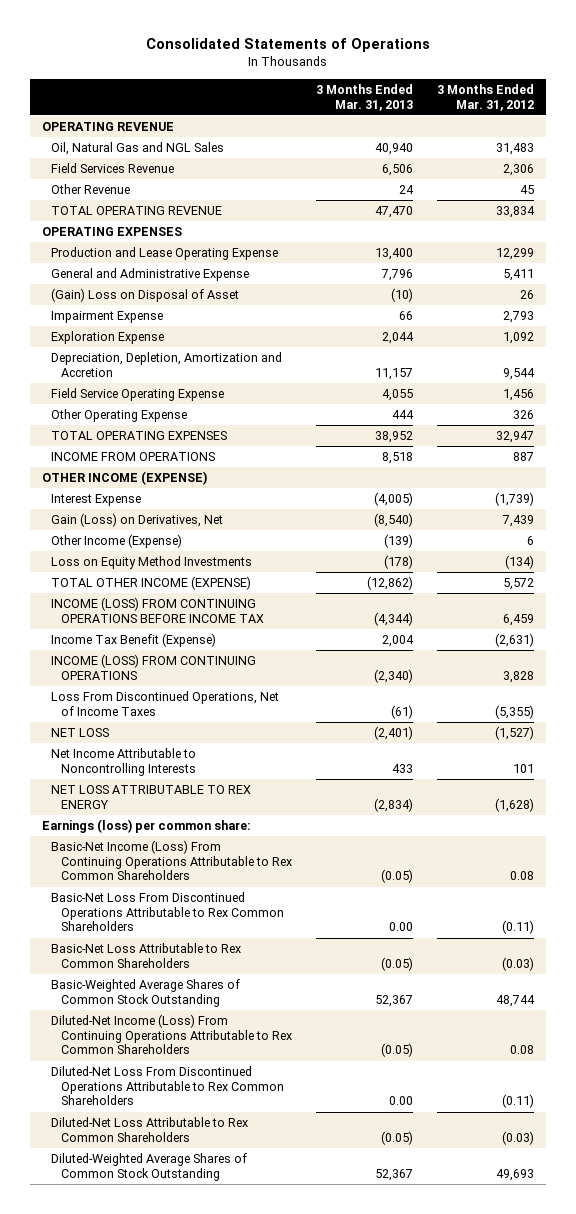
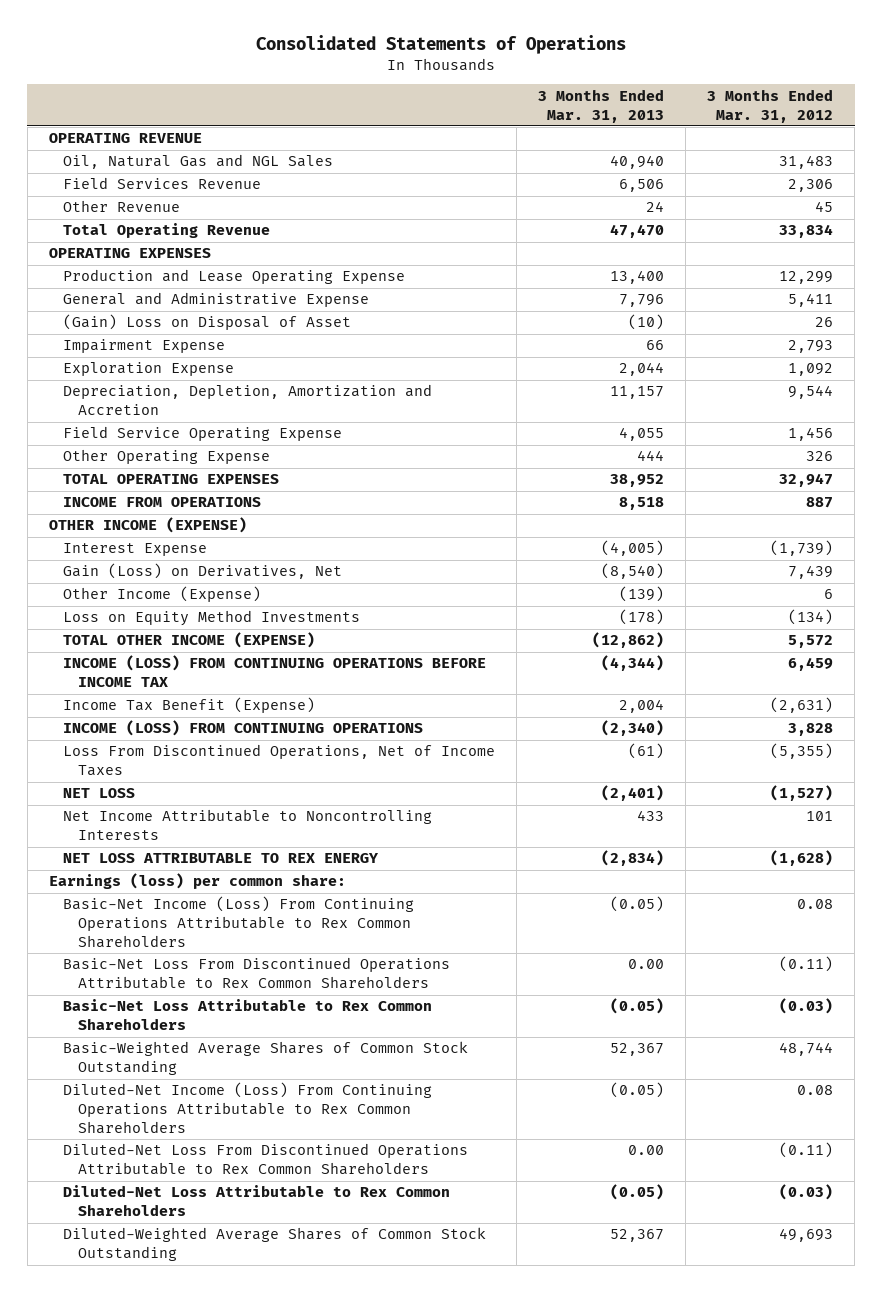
- TOTAL OPERATING REVENUE | 47,470 | 33,834
+ Total Operating Revenue | 47,470 | 33,834

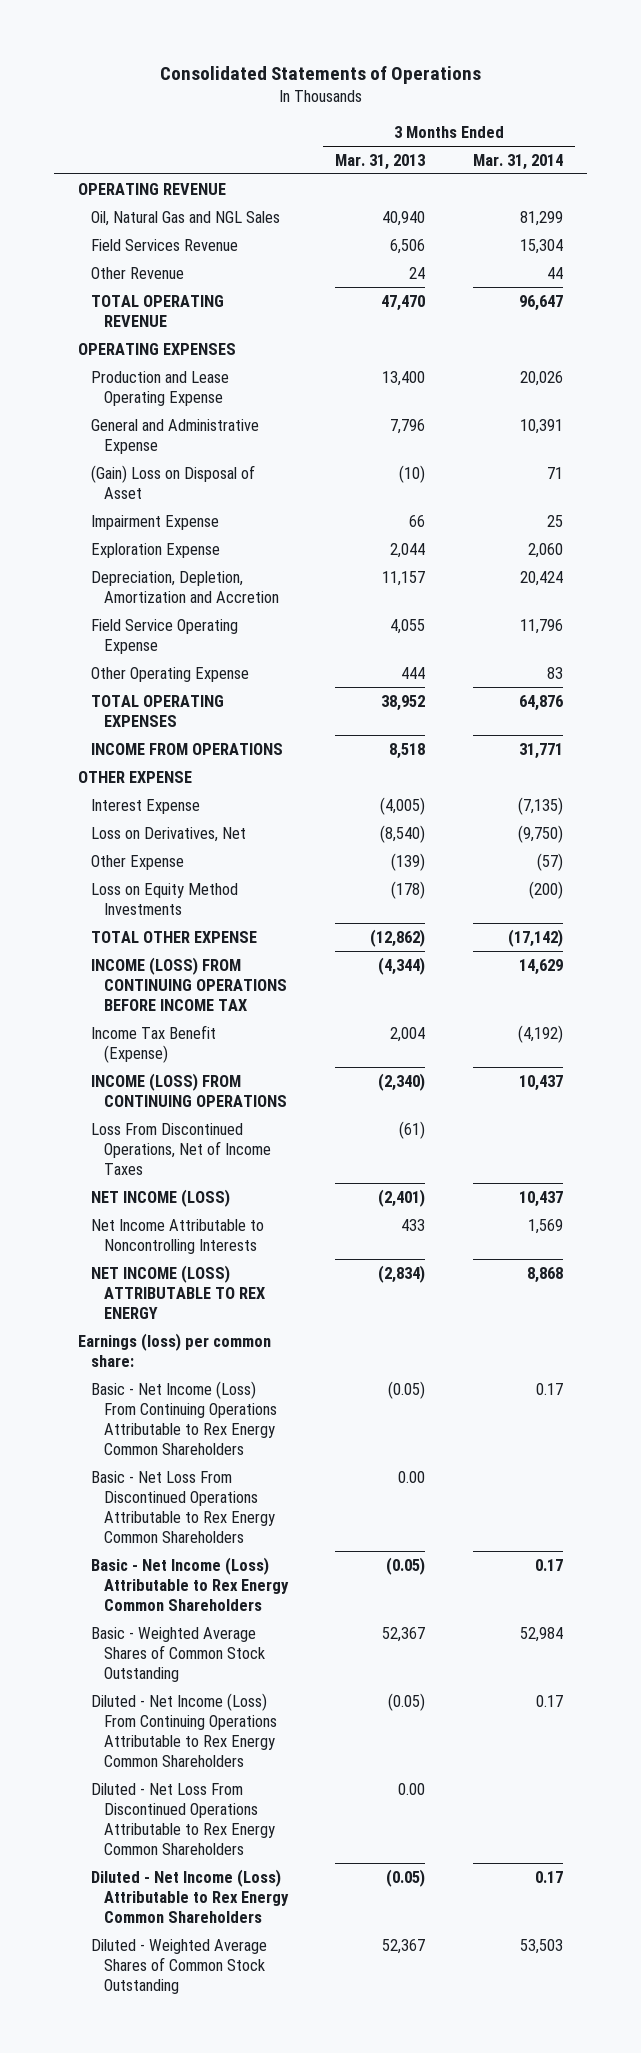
- | 3 Months Ended Mar. 31, 2013 | 3 Months Ended Mar. 31, 2012
+ | 3 Months Ended Mar. 31, 2013 | 3 Months Ended Mar. 31, 2014
- Total Operating Revenue | 47,470 | 33,834
+ TOTAL OPERATING REVENUE | 47,470 | 96,647
- OTHER INCOME (EXPENSE)
+ OTHER EXPENSE
- Gain (Loss) on Derivatives, Net | (8,540) | 7,439
- Other Income (Expense) | (139) | 6
+ Loss on Derivatives, Net | (8,540) | (9,750)
+ Other Expense | (139) | (57)
- TOTAL OTHER INCOME (EXPENSE) | (12,862) | 5,572
+ TOTAL OTHER EXPENSE | (12,862) | (17,142)
- NET LOSS | (2,401) | (1,527)
+ NET INCOME (LOSS) | (2,401) | 10,437
- NET LOSS ATTRIBUTABLE TO REX ENERGY | (2,834) | (1,628)
+ NET INCOME (LOSS) ATTRIBUTABLE TO REX ENERGY | (2,834) | 8,868
- Basic-Net Income (Loss) From Continuing Operations Attributable to Rex Common Shareholders | (0.05) | 0.08
- Basic-Net Loss From Discontinued Operations Attributable to Rex Common Shareholders | 0.00 | (0.11)
- Basic-Net Loss Attributable to Rex Common Shareholders | (0.05) | (0.03)
- Basic-Weighted Average Shares of Common Stock Outstanding | 52,367 | 48,744
- Diluted-Net Income (Loss) From Continuing Operations Attributable to Rex Common Shareholders | (0.05) | 0.08
- Diluted-Net Loss From Discontinued Operations Attributable to Rex Common Shareholders | 0.00 | (0.11)
- Diluted-Net Loss Attributable to Rex Common Shareholders | (0.05) | (0.03)
- Diluted-Weighted Average Shares of Common Stock Outstanding | 52,367 | 49,693
+ Basic - Net Income (Loss) From Continuing Operations Attributable to Rex Energy Common Shareholders | (0.05) | 0.17
+ Basic - Net Loss From Discontinued Operations Attributable to Rex Energy Common Shareholders | 0.00 |
+ Basic - Net Income (Loss) Attributable to Rex Energy Common Shareholders | (0.05) | 0.17
+ Basic - Weighted Average Shares of Common Stock Outstanding | 52,367 | 52,984
+ Diluted - Net Income (Loss) From Continuing Operations Attributable to Rex Energy Common Shareholders | (0.05) | 0.17
+ Diluted - Net Loss From Discontinued Operations Attributable to Rex Energy Common Shareholders | 0.00 |
+ Diluted - Net Income (Loss) Attributable to Rex Energy Common Shareholders | (0.05) | 0.17
+ Diluted - Weighted Average Shares of Common Stock Outstanding | 52,367 | 53,503

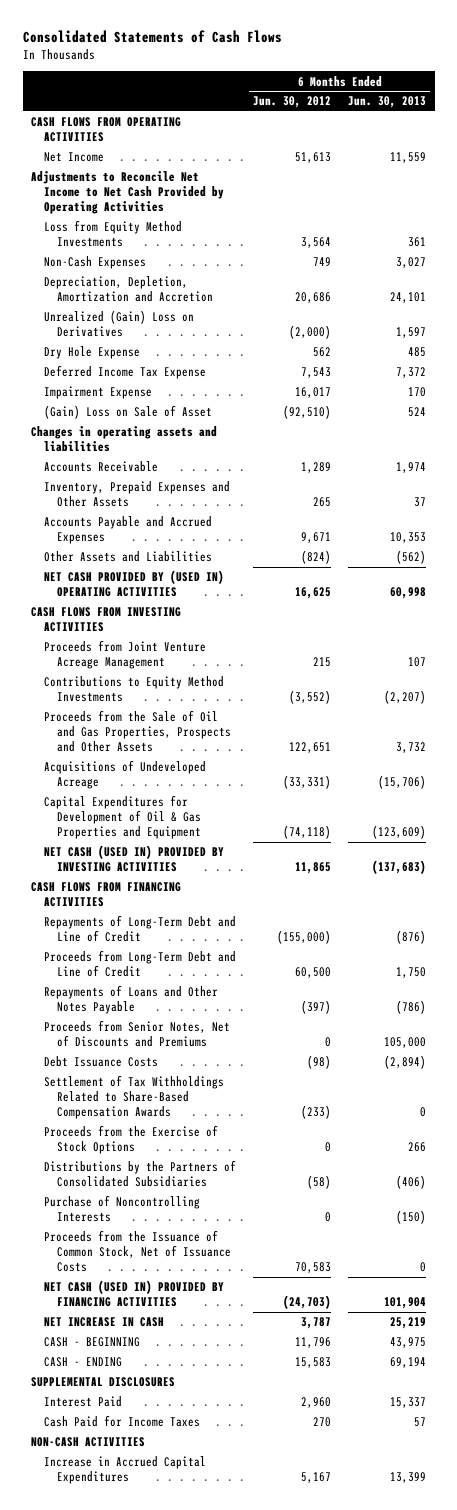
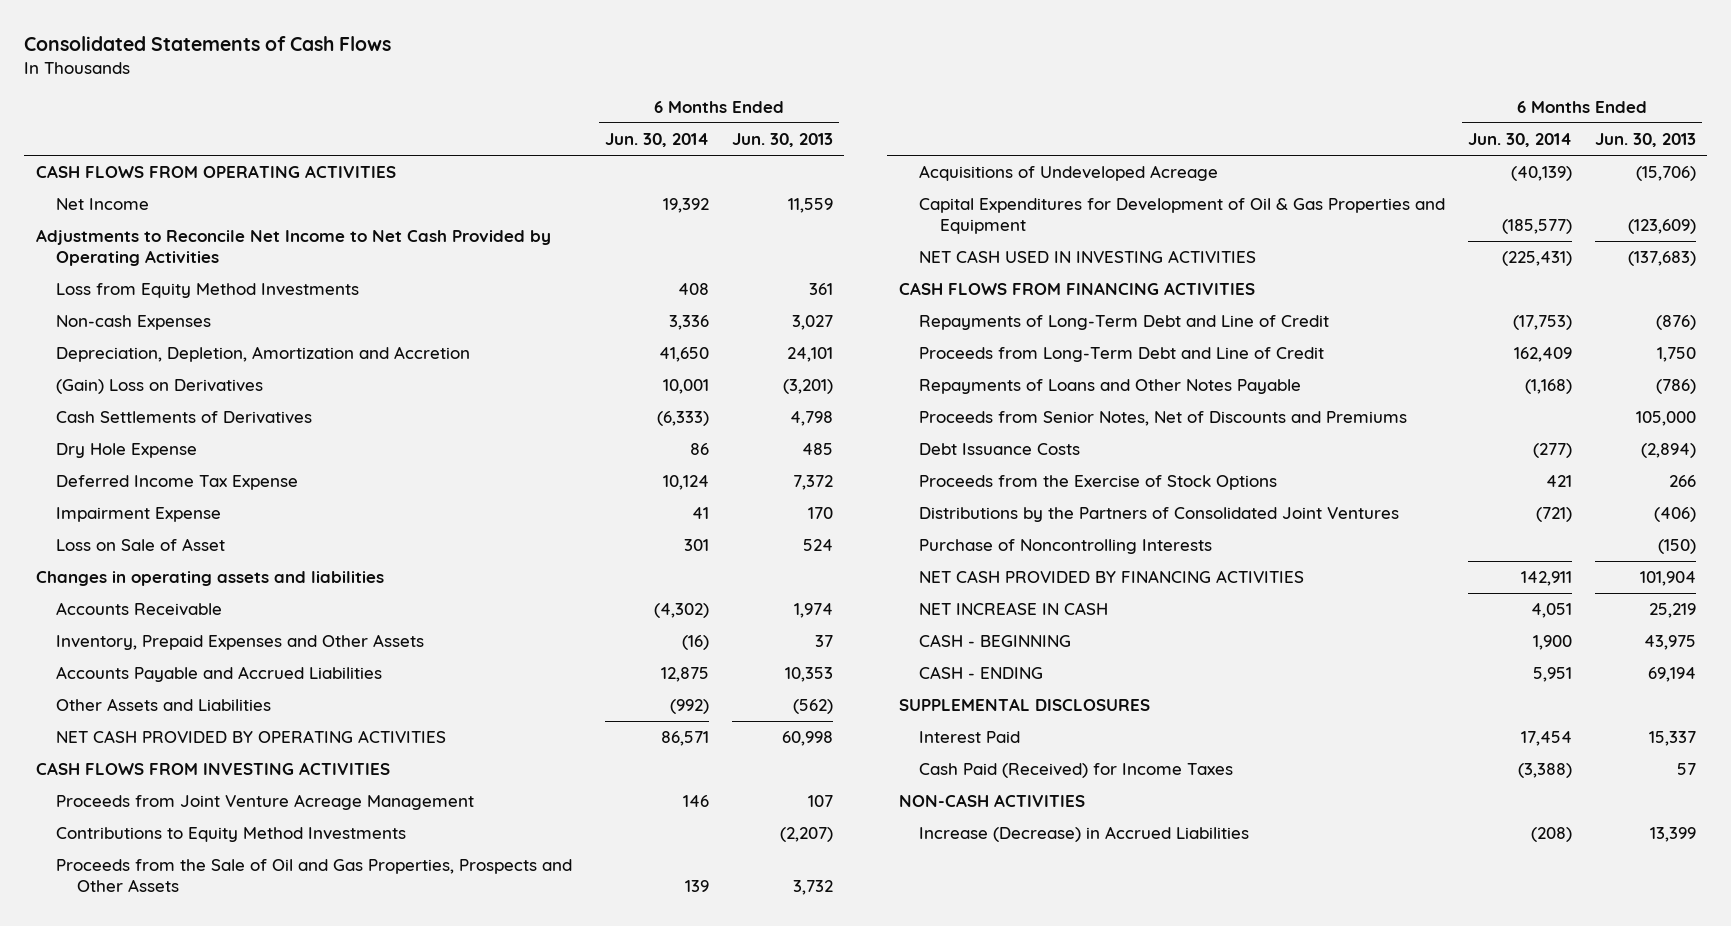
- | 6 Months Ended Jun. 30, 2012 | 6 Months Ended Jun. 30, 2013
+ | 6 Months Ended Jun. 30, 2014 | 6 Months Ended Jun. 30, 2013
- Non-Cash Expenses | 749 | 3,027
+ Non-cash Expenses | 3,336 | 3,027
- Unrealized (Gain) Loss on Derivatives | (2,000) | 1,597
+ (Gain) Loss on Derivatives | 10,001 | (3,201)
+ Cash Settlements of Derivatives | (6,333) | 4,798
- (Gain) Loss on Sale of Asset | (92,510) | 524
+ Loss on Sale of Asset | 301 | 524
- Accounts Payable and Accrued Expenses | 9,671 | 10,353
+ Accounts Payable and Accrued Liabilities | 12,875 | 10,353
- NET CASH PROVIDED BY (USED IN) OPERATING ACTIVITIES | 16,625 | 60,998
+ NET CASH PROVIDED BY OPERATING ACTIVITIES | 86,571 | 60,998
- NET CASH (USED IN) PROVIDED BY INVESTING ACTIVITIES | 11,865 | (137,683)
+ NET CASH USED IN INVESTING ACTIVITIES | (225,431) | (137,683)
- Settlement of Tax Withholdings Related to Share-Based Compensation Awards | (233) | 0
- Distributions by the Partners of Consolidated Subsidiaries | (58) | (406)
+ Distributions by the Partners of Consolidated Joint Ventures | (721) | (406)
- Proceeds from the Issuance of Common Stock, Net of Issuance Costs | 70,583 | 0
- NET CASH (USED IN) PROVIDED BY FINANCING ACTIVITIES | (24,703) | 101,904
+ NET CASH PROVIDED BY FINANCING ACTIVITIES | 142,911 | 101,904
- Cash Paid for Income Taxes | 270 | 57
+ Cash Paid (Received) for Income Taxes | (3,388) | 57
- Increase in Accrued Capital Expenditures | 5,167 | 13,399
+ Increase (Decrease) in Accrued Liabilities | (208) | 13,399

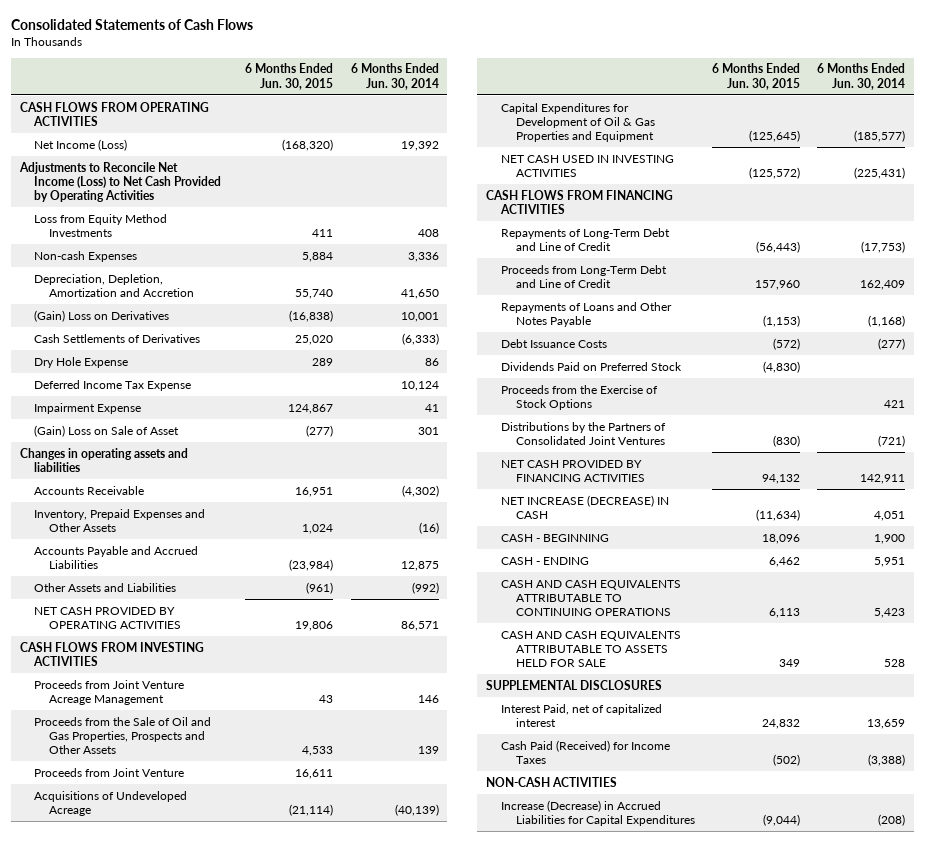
- | 6 Months Ended Jun. 30, 2014 | 6 Months Ended Jun. 30, 2013
+ | 6 Months Ended Jun. 30, 2015 | 6 Months Ended Jun. 30, 2014
- Net Income | 19,392 | 11,559
- Adjustments to Reconcile Net Income to Net Cash Provided by Operating Activities
+ Net Income (Loss) | (168,320) | 19,392
+ Adjustments to Reconcile Net Income (Loss) to Net Cash Provided by Operating Activities
- Loss on Sale of Asset | 301 | 524
+ (Gain) Loss on Sale of Asset | (277) | 301
- Contributions to Equity Method Investments | | (2,207)
+ Proceeds from Joint Venture | 16,611 |
- Proceeds from Senior Notes, Net of Discounts and Premiums | | 105,000
+ Dividends Paid on Preferred Stock | (4,830) |
- Purchase of Noncontrolling Interests | | (150)
- NET INCREASE IN CASH | 4,051 | 25,219
+ NET INCREASE (DECREASE) IN CASH | (11,634) | 4,051
+ CASH AND CASH EQUIVALENTS ATTRIBUTABLE TO CONTINUING OPERATIONS | 6,113 | 5,423
+ CASH AND CASH EQUIVALENTS ATTRIBUTABLE TO ASSETS HELD FOR SALE | 349 | 528
- Interest Paid | 17,454 | 15,337
+ Interest Paid, net of capitalized interest | 24,832 | 13,659
- Increase (Decrease) in Accrued Liabilities | (208) | 13,399
+ Increase (Decrease) in Accrued Liabilities for Capital Expenditures | (9,044) | (208)

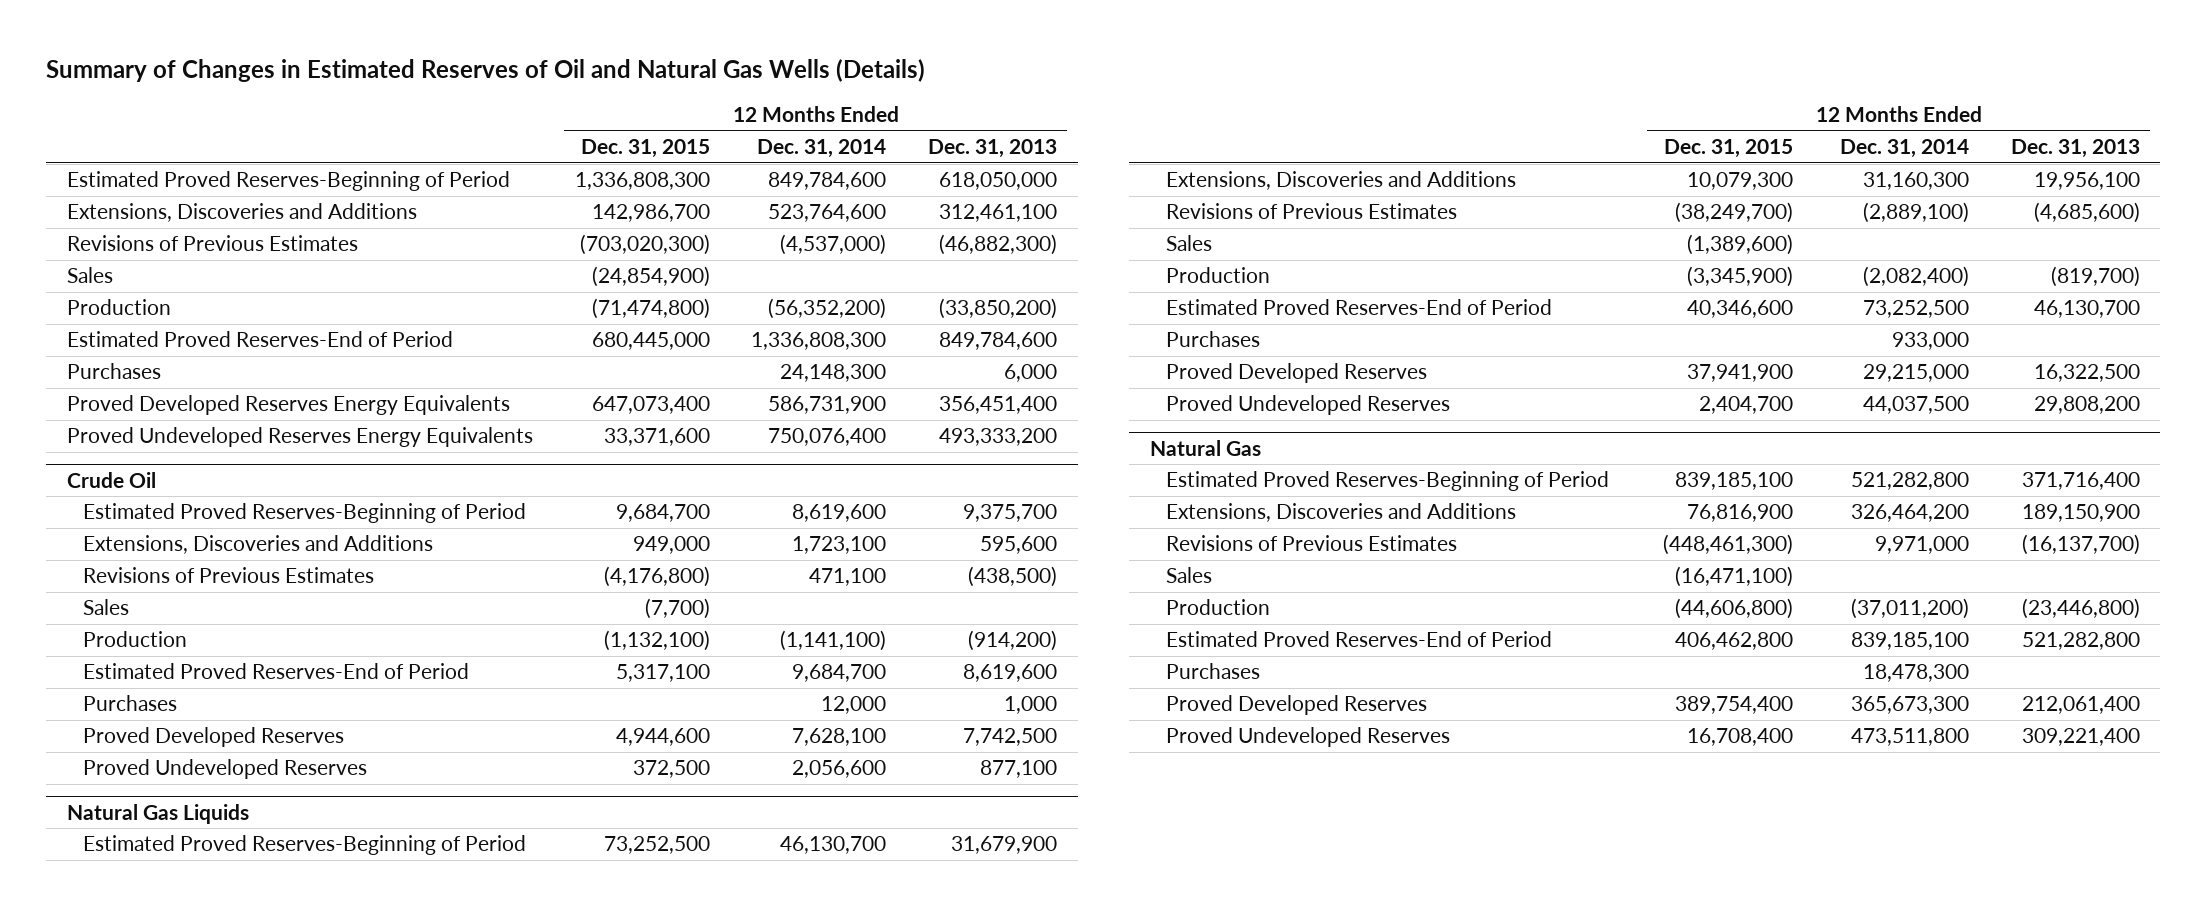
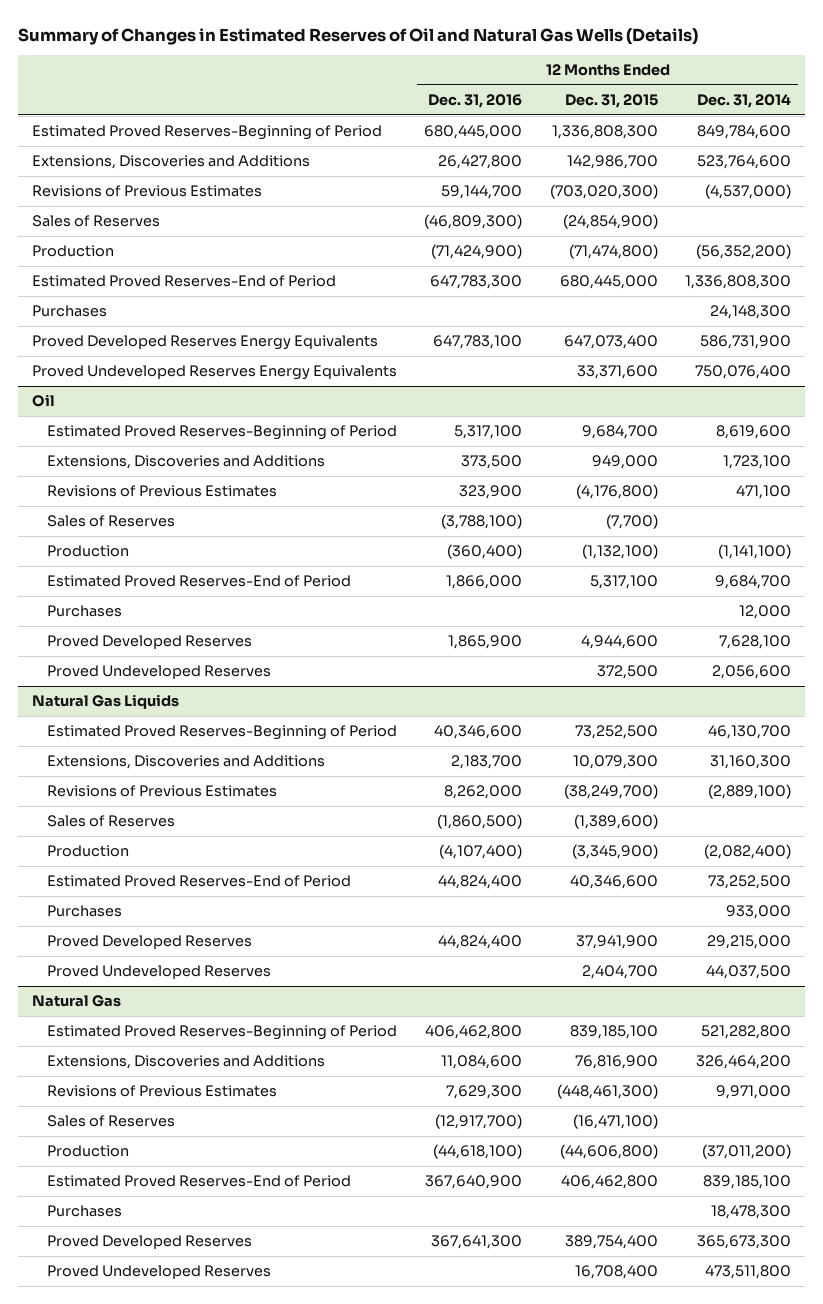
- | 12 Months Ended Dec. 31, 2015 | 12 Months Ended Dec. 31, 2014 | 12 Months Ended Dec. 31, 2013
+ | 12 Months Ended Dec. 31, 2016 | 12 Months Ended Dec. 31, 2015 | 12 Months Ended Dec. 31, 2014
- Sales | (24,854,900) | |
+ Sales of Reserves | (46,809,300) | (24,854,900) |
- Crude Oil
+ Oil
- Sales | (7,700) | |
+ Sales of Reserves | (3,788,100) | (7,700) |
@ Natural Gas Liquids
- Sales | (1,389,600) | |
+ Sales of Reserves | (1,860,500) | (1,389,600) |
@ Natural Gas
- Sales | (16,471,100) | |
+ Sales of Reserves | (12,917,700) | (16,471,100) |

